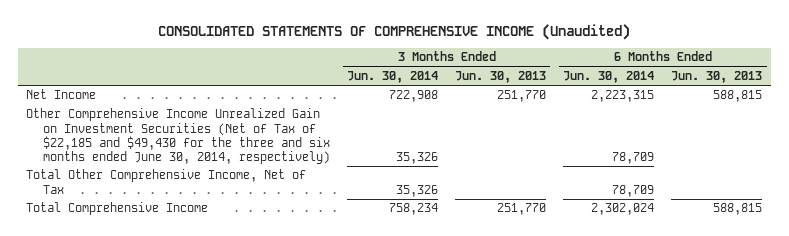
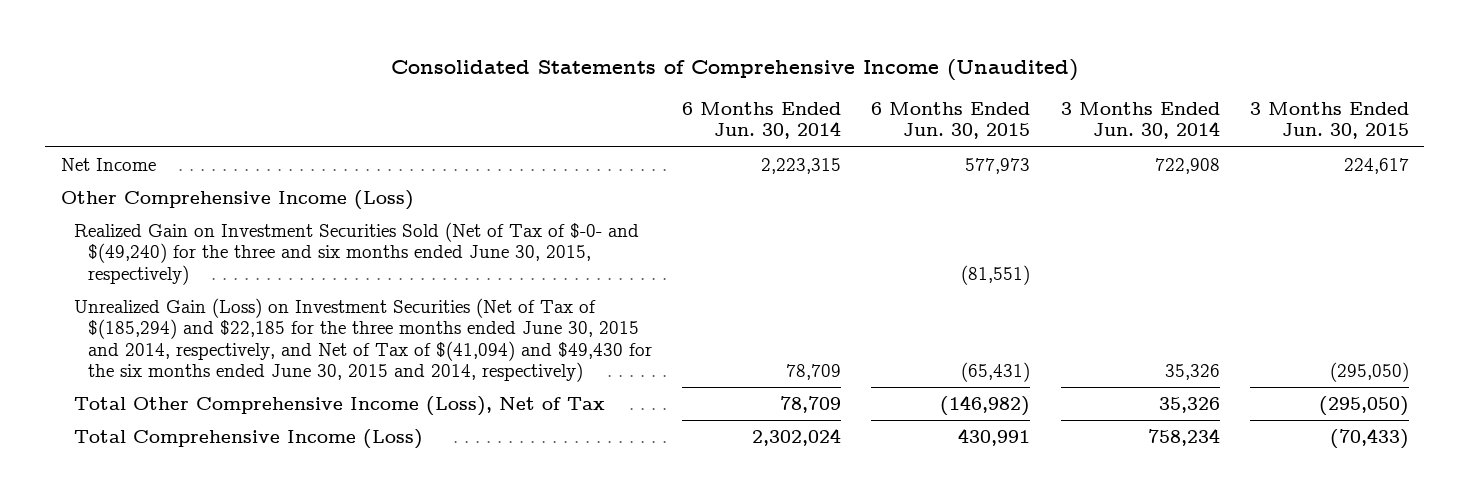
- CONSOLIDATED STATEMENTS OF COMPREHENSIVE INCOME (Unaudited)
+ Consolidated Statements of Comprehensive Income (Unaudited)
- | 3 Months Ended Jun. 30, 2014 | 3 Months Ended Jun. 30, 2013 | 6 Months Ended Jun. 30, 2014 | 6 Months Ended Jun. 30, 2013
+ | 6 Months Ended Jun. 30, 2014 | 6 Months Ended Jun. 30, 2015 | 3 Months Ended Jun. 30, 2014 | 3 Months Ended Jun. 30, 2015
- Other Comprehensive Income Unrealized Gain on Investment Securities (Net of Tax of $22,185 and $49,430 for the three and six months ended June 30, 2014, respectively) | 35,326 | | 78,709 |
- Total Other Comprehensive Income, Net of Tax | 35,326 | | 78,709 |
- Total Comprehensive Income | 758,234 | 251,770 | 2,302,024 | 588,815
+ Other Comprehensive Income (Loss)
+ Realized Gain on Investment Securities Sold (Net of Tax of $-0- and $(49,240) for the three and six months ended June 30, 2015, respectively) | | (81,551) | |
+ Unrealized Gain (Loss) on Investment Securities (Net of Tax of $(185,294) and $22,185 for the three months ended June 30, 2015 and 2014, respectively, and Net of Tax of $(41,094) and $49,430 for the six months ended June 30, 2015 and 2014, respectively) | 78,709 | (65,431) | 35,326 | (295,050)
+ Total Other Comprehensive Income (Loss), Net of Tax | 78,709 | (146,982) | 35,326 | (295,050)
+ Total Comprehensive Income (Loss) | 2,302,024 | 430,991 | 758,234 | (70,433)

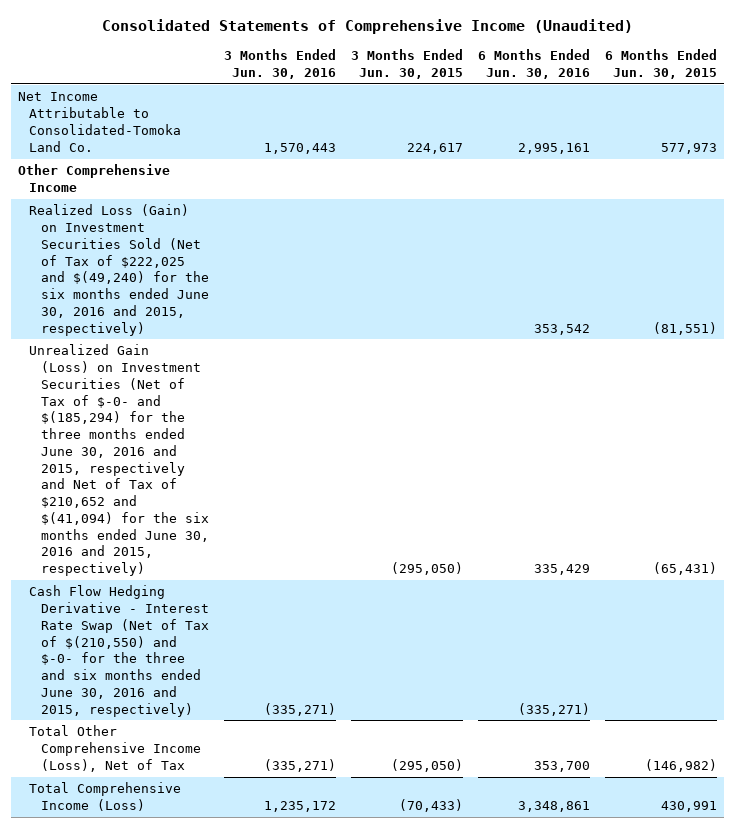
- | 6 Months Ended Jun. 30, 2014 | 6 Months Ended Jun. 30, 2015 | 3 Months Ended Jun. 30, 2014 | 3 Months Ended Jun. 30, 2015
+ | 3 Months Ended Jun. 30, 2016 | 3 Months Ended Jun. 30, 2015 | 6 Months Ended Jun. 30, 2016 | 6 Months Ended Jun. 30, 2015
- Net Income | 2,223,315 | 577,973 | 722,908 | 224,617
- Other Comprehensive Income (Loss)
- Realized Gain on Investment Securities Sold (Net of Tax of $-0- and $(49,240) for the three and six months ended June 30, 2015, respectively) | | (81,551) | |
- Unrealized Gain (Loss) on Investment Securities (Net of Tax of $(185,294) and $22,185 for the three months ended June 30, 2015 and 2014, respectively, and Net of Tax of $(41,094) and $49,430 for the six months ended June 30, 2015 and 2014, respectively) | 78,709 | (65,431) | 35,326 | (295,050)
+ Net Income Attributable to Consolidated-Tomoka Land Co. | 1,570,443 | 224,617 | 2,995,161 | 577,973
+ Other Comprehensive Income
+ Realized Loss (Gain) on Investment Securities Sold (Net of Tax of $222,025 and $(49,240) for the six months ended June 30, 2016 and 2015, respectively) | | | 353,542 | (81,551)
+ Unrealized Gain (Loss) on Investment Securities (Net of Tax of $-0- and $(185,294) for the three months ended June 30, 2016 and 2015, respectively and Net of Tax of $210,652 and $(41,094) for the six months ended June 30, 2016 and 2015, respectively) | | (295,050) | 335,429 | (65,431)
+ Cash Flow Hedging Derivative - Interest Rate Swap (Net of Tax of $(210,550) and $-0- for the three and six months ended June 30, 2016 and 2015, respectively) | (335,271) | | (335,271) |

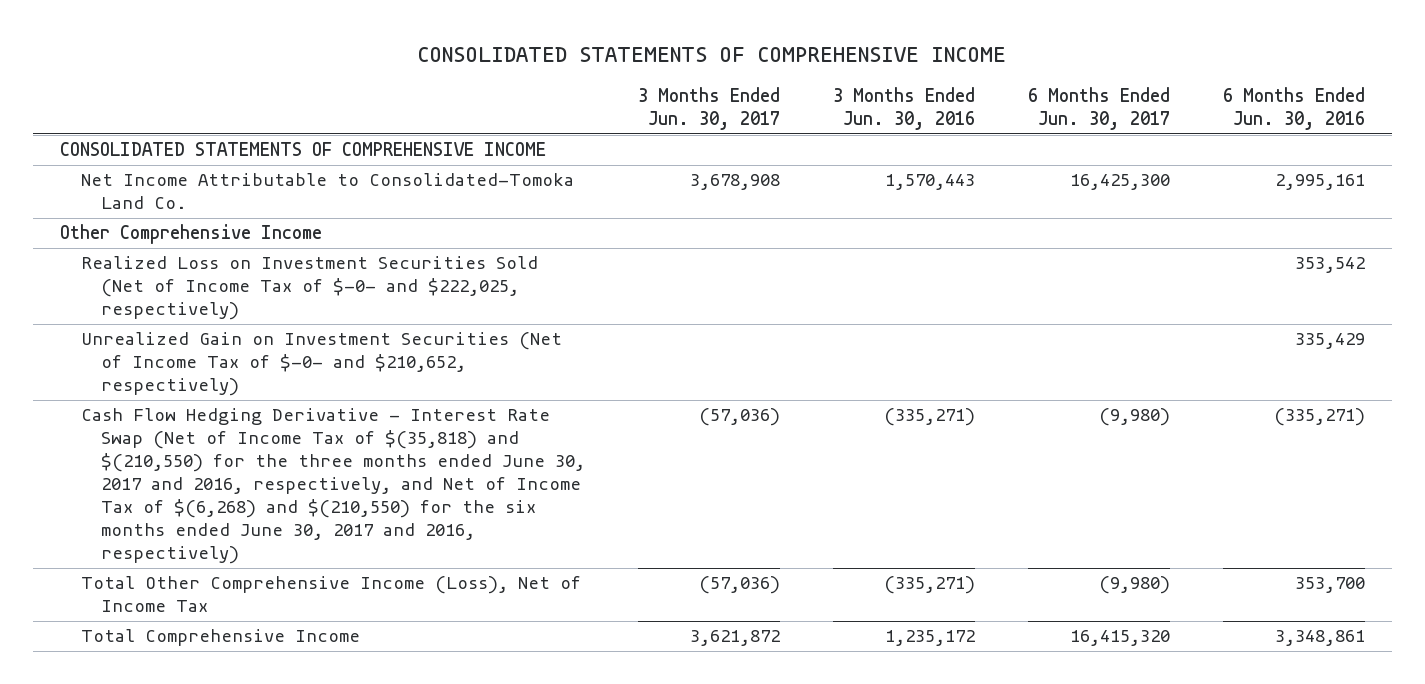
- Consolidated Statements of Comprehensive Income (Unaudited)
+ CONSOLIDATED STATEMENTS OF COMPREHENSIVE INCOME
- | 3 Months Ended Jun. 30, 2016 | 3 Months Ended Jun. 30, 2015 | 6 Months Ended Jun. 30, 2016 | 6 Months Ended Jun. 30, 2015
+ | 3 Months Ended Jun. 30, 2017 | 3 Months Ended Jun. 30, 2016 | 6 Months Ended Jun. 30, 2017 | 6 Months Ended Jun. 30, 2016
+ CONSOLIDATED STATEMENTS OF COMPREHENSIVE INCOME
- Realized Loss (Gain) on Investment Securities Sold (Net of Tax of $222,025 and $(49,240) for the six months ended June 30, 2016 and 2015, respectively) | | | 353,542 | (81,551)
- Unrealized Gain (Loss) on Investment Securities (Net of Tax of $-0- and $(185,294) for the three months ended June 30, 2016 and 2015, respectively and Net of Tax of $210,652 and $(41,094) for the six months ended June 30, 2016 and 2015, respectively) | | (295,050) | 335,429 | (65,431)
- Cash Flow Hedging Derivative - Interest Rate Swap (Net of Tax of $(210,550) and $-0- for the three and six months ended June 30, 2016 and 2015, respectively) | (335,271) | | (335,271) |
- Total Other Comprehensive Income (Loss), Net of Tax | (335,271) | (295,050) | 353,700 | (146,982)
- Total Comprehensive Income (Loss) | 1,235,172 | (70,433) | 3,348,861 | 430,991
+ Realized Loss on Investment Securities Sold (Net of Income Tax of $-0- and $222,025, respectively) | | | | 353,542
+ Unrealized Gain on Investment Securities (Net of Income Tax of $-0- and $210,652, respectively) | | | | 335,429
+ Cash Flow Hedging Derivative - Interest Rate Swap (Net of Income Tax of $(35,818) and $(210,550) for the three months ended June 30, 2017 and 2016, respectively, and Net of Income Tax of $(6,268) and $(210,550) for the six months ended June 30, 2017 and 2016, respectively) | (57,036) | (335,271) | (9,980) | (335,271)
+ Total Other Comprehensive Income (Loss), Net of Income Tax | (57,036) | (335,271) | (9,980) | 353,700
+ Total Comprehensive Income | 3,621,872 | 1,235,172 | 16,415,320 | 3,348,861

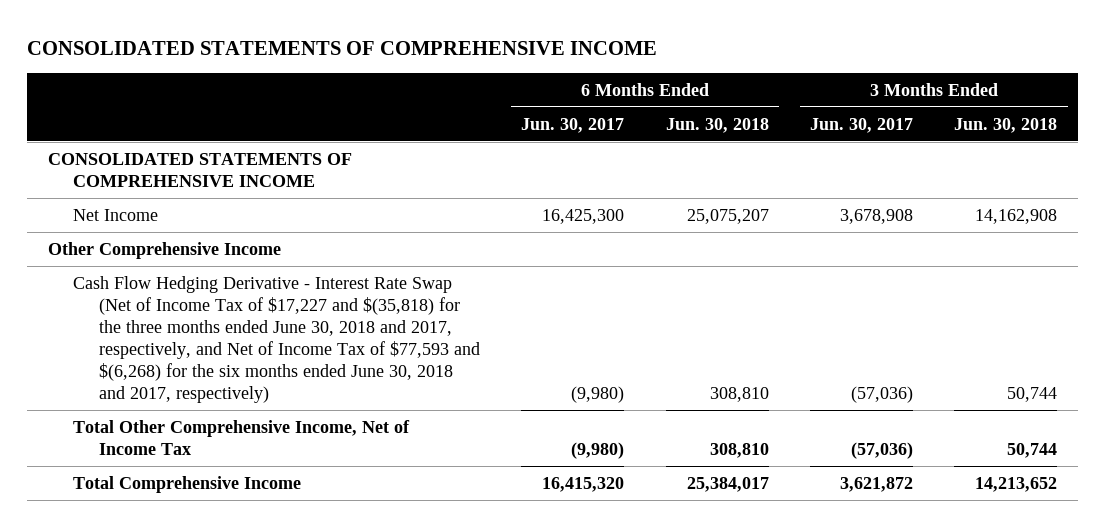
- | 3 Months Ended Jun. 30, 2017 | 3 Months Ended Jun. 30, 2016 | 6 Months Ended Jun. 30, 2017 | 6 Months Ended Jun. 30, 2016
+ | 6 Months Ended Jun. 30, 2017 | 6 Months Ended Jun. 30, 2018 | 3 Months Ended Jun. 30, 2017 | 3 Months Ended Jun. 30, 2018
- Net Income Attributable to Consolidated-Tomoka Land Co. | 3,678,908 | 1,570,443 | 16,425,300 | 2,995,161
+ Net Income | 16,425,300 | 25,075,207 | 3,678,908 | 14,162,908
- Realized Loss on Investment Securities Sold (Net of Income Tax of $-0- and $222,025, respectively) | | | | 353,542
- Unrealized Gain on Investment Securities (Net of Income Tax of $-0- and $210,652, respectively) | | | | 335,429
- Cash Flow Hedging Derivative - Interest Rate Swap (Net of Income Tax of $(35,818) and $(210,550) for the three months ended June 30, 2017 and 2016, respectively, and Net of Income Tax of $(6,268) and $(210,550) for the six months ended June 30, 2017 and 2016, respectively) | (57,036) | (335,271) | (9,980) | (335,271)
- Total Other Comprehensive Income (Loss), Net of Income Tax | (57,036) | (335,271) | (9,980) | 353,700
+ Cash Flow Hedging Derivative - Interest Rate Swap (Net of Income Tax of $17,227 and $(35,818) for the three months ended June 30, 2018 and 2017, respectively, and Net of Income Tax of $77,593 and $(6,268) for the six months ended June 30, 2018 and 2017, respectively) | (9,980) | 308,810 | (57,036) | 50,744
+ Total Other Comprehensive Income, Net of Income Tax | (9,980) | 308,810 | (57,036) | 50,744

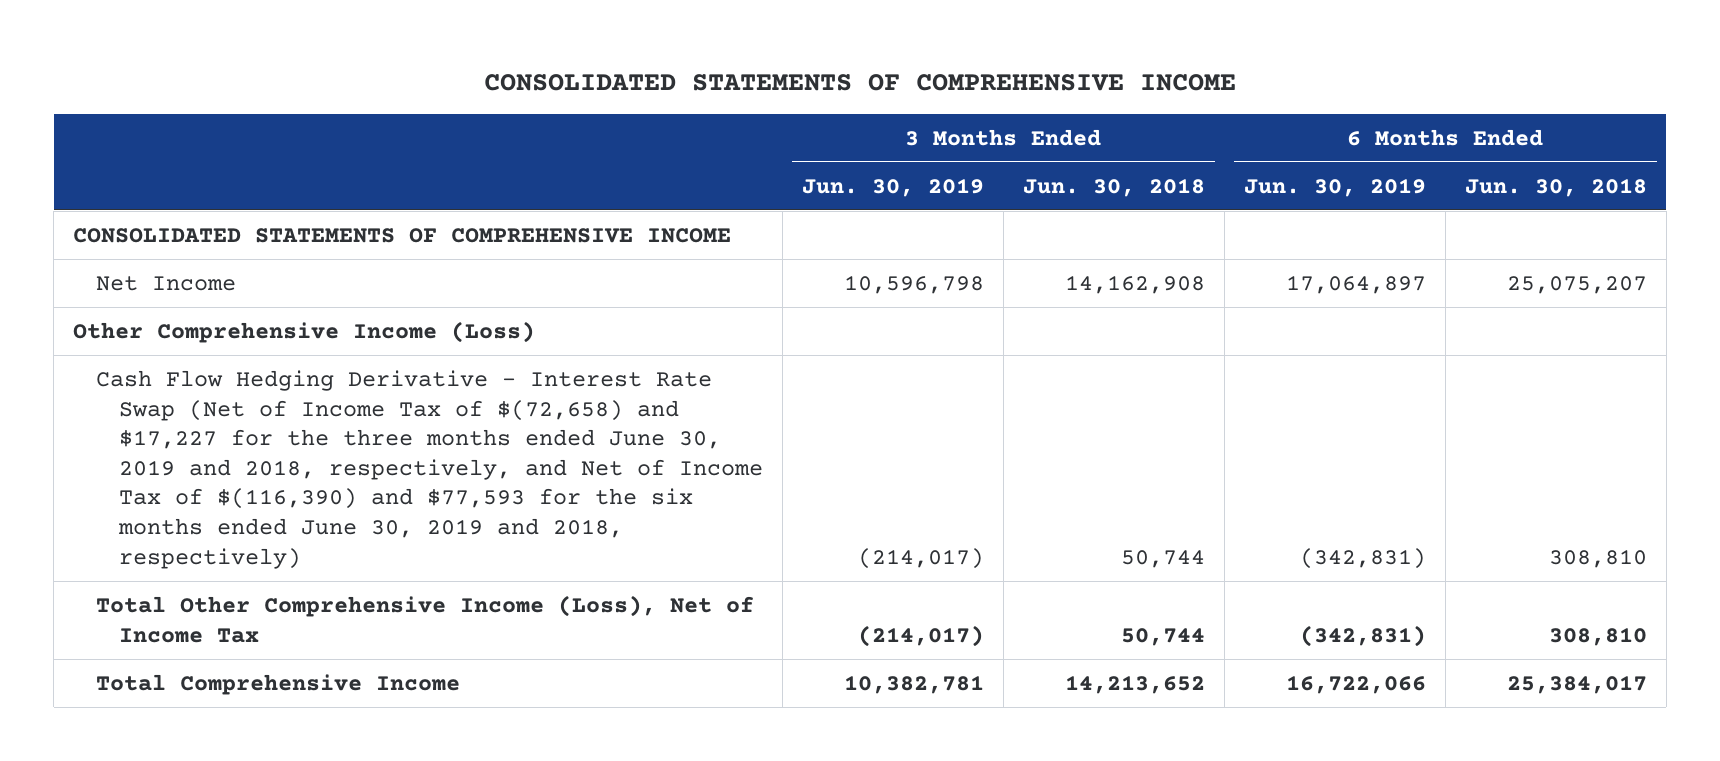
- | 6 Months Ended Jun. 30, 2017 | 6 Months Ended Jun. 30, 2018 | 3 Months Ended Jun. 30, 2017 | 3 Months Ended Jun. 30, 2018
+ | 3 Months Ended Jun. 30, 2019 | 3 Months Ended Jun. 30, 2018 | 6 Months Ended Jun. 30, 2019 | 6 Months Ended Jun. 30, 2018
- Other Comprehensive Income
- Cash Flow Hedging Derivative - Interest Rate Swap (Net of Income Tax of $17,227 and $(35,818) for the three months ended June 30, 2018 and 2017, respectively, and Net of Income Tax of $77,593 and $(6,268) for the six months ended June 30, 2018 and 2017, respectively) | (9,980) | 308,810 | (57,036) | 50,744
- Total Other Comprehensive Income, Net of Income Tax | (9,980) | 308,810 | (57,036) | 50,744
+ Other Comprehensive Income (Loss)
+ Cash Flow Hedging Derivative - Interest Rate Swap (Net of Income Tax of $(72,658) and $17,227 for the three months ended June 30, 2019 and 2018, respectively, and Net of Income Tax of $(116,390) and $77,593 for the six months ended June 30, 2019 and 2018, respectively) | (214,017) | 50,744 | (342,831) | 308,810
+ Total Other Comprehensive Income (Loss), Net of Income Tax | (214,017) | 50,744 | (342,831) | 308,810

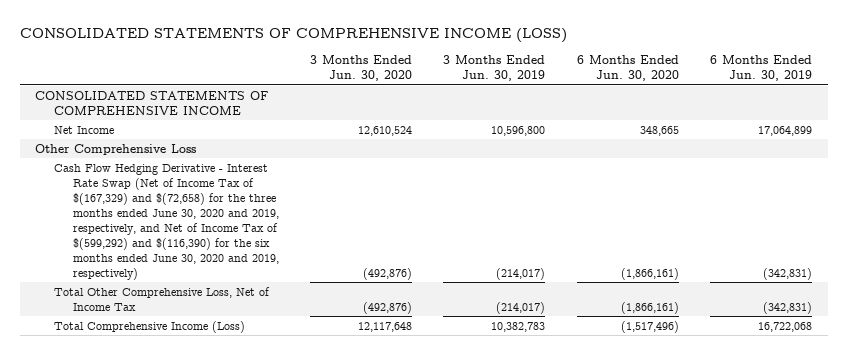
- CONSOLIDATED STATEMENTS OF COMPREHENSIVE INCOME
+ CONSOLIDATED STATEMENTS OF COMPREHENSIVE INCOME (LOSS)
- | 3 Months Ended Jun. 30, 2019 | 3 Months Ended Jun. 30, 2018 | 6 Months Ended Jun. 30, 2019 | 6 Months Ended Jun. 30, 2018
+ | 3 Months Ended Jun. 30, 2020 | 3 Months Ended Jun. 30, 2019 | 6 Months Ended Jun. 30, 2020 | 6 Months Ended Jun. 30, 2019
- Net Income | 10,596,798 | 14,162,908 | 17,064,897 | 25,075,207
- Other Comprehensive Income (Loss)
- Cash Flow Hedging Derivative - Interest Rate Swap (Net of Income Tax of $(72,658) and $17,227 for the three months ended June 30, 2019 and 2018, respectively, and Net of Income Tax of $(116,390) and $77,593 for the six months ended June 30, 2019 and 2018, respectively) | (214,017) | 50,744 | (342,831) | 308,810
- Total Other Comprehensive Income (Loss), Net of Income Tax | (214,017) | 50,744 | (342,831) | 308,810
- Total Comprehensive Income | 10,382,781 | 14,213,652 | 16,722,066 | 25,384,017
+ Net Income | 12,610,524 | 10,596,800 | 348,665 | 17,064,899
+ Other Comprehensive Loss
+ Cash Flow Hedging Derivative - Interest Rate Swap (Net of Income Tax of $(167,329) and $(72,658) for the three months ended June 30, 2020 and 2019, respectively, and Net of Income Tax of $(599,292) and $(116,390) for the six months ended June 30, 2020 and 2019, respectively) | (492,876) | (214,017) | (1,866,161) | (342,831)
+ Total Other Comprehensive Loss, Net of Income Tax | (492,876) | (214,017) | (1,866,161) | (342,831)
+ Total Comprehensive Income (Loss) | 12,117,648 | 10,382,783 | (1,517,496) | 16,722,068

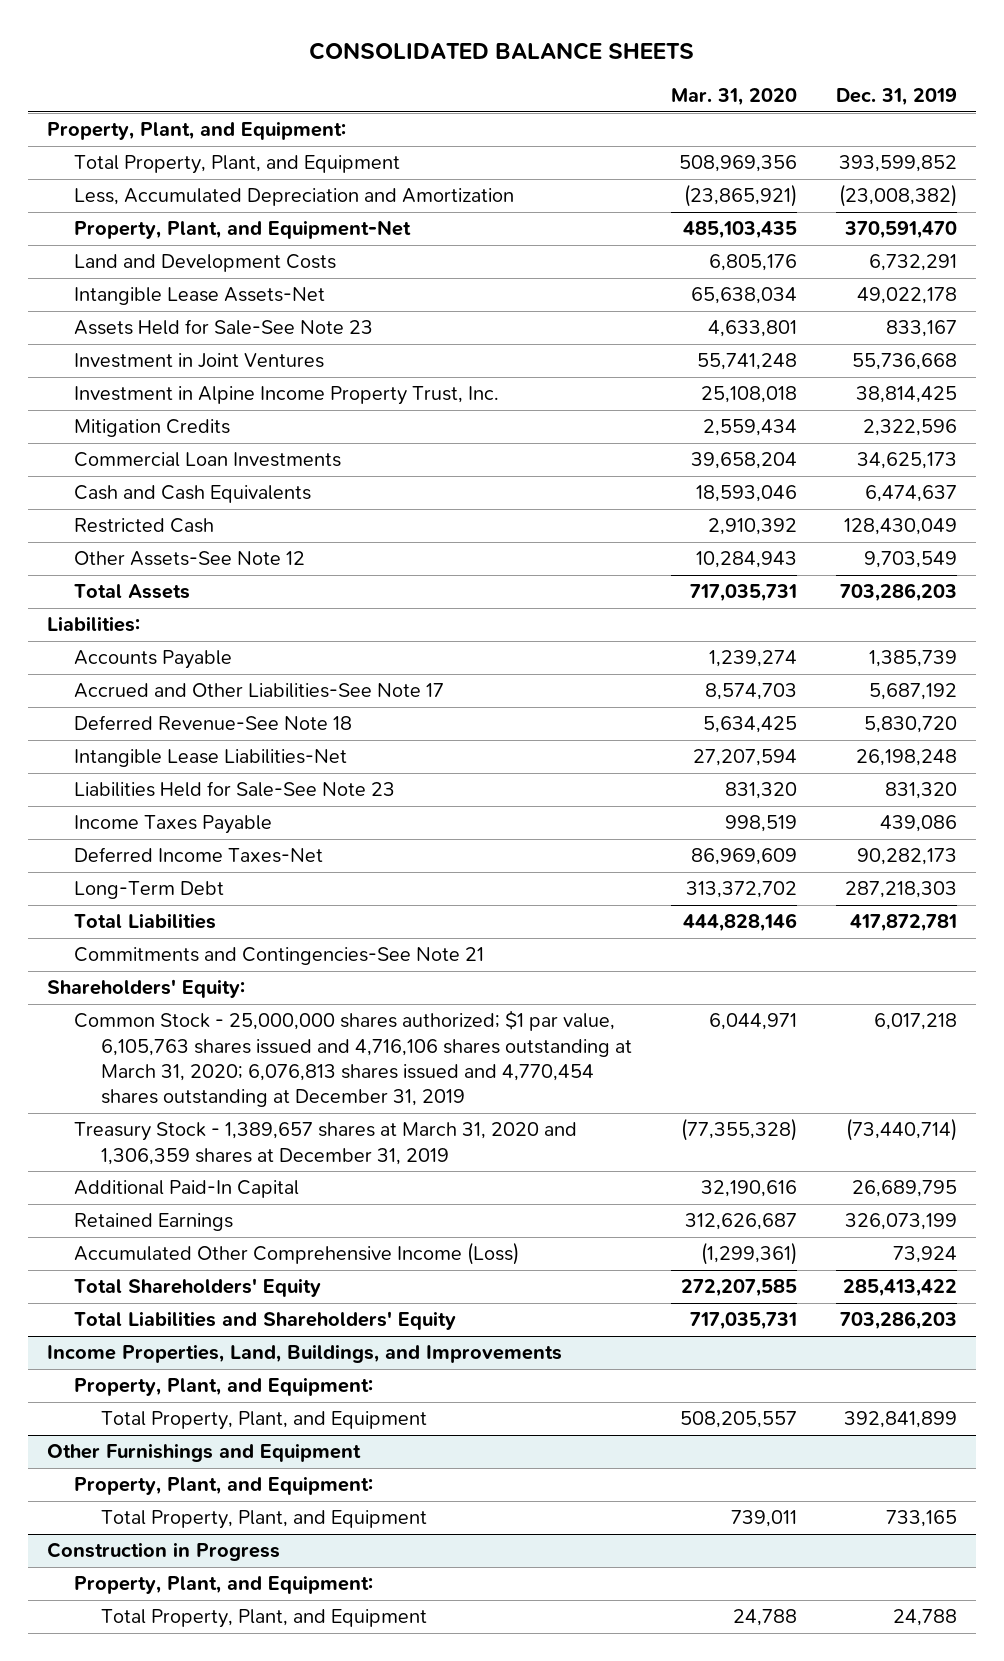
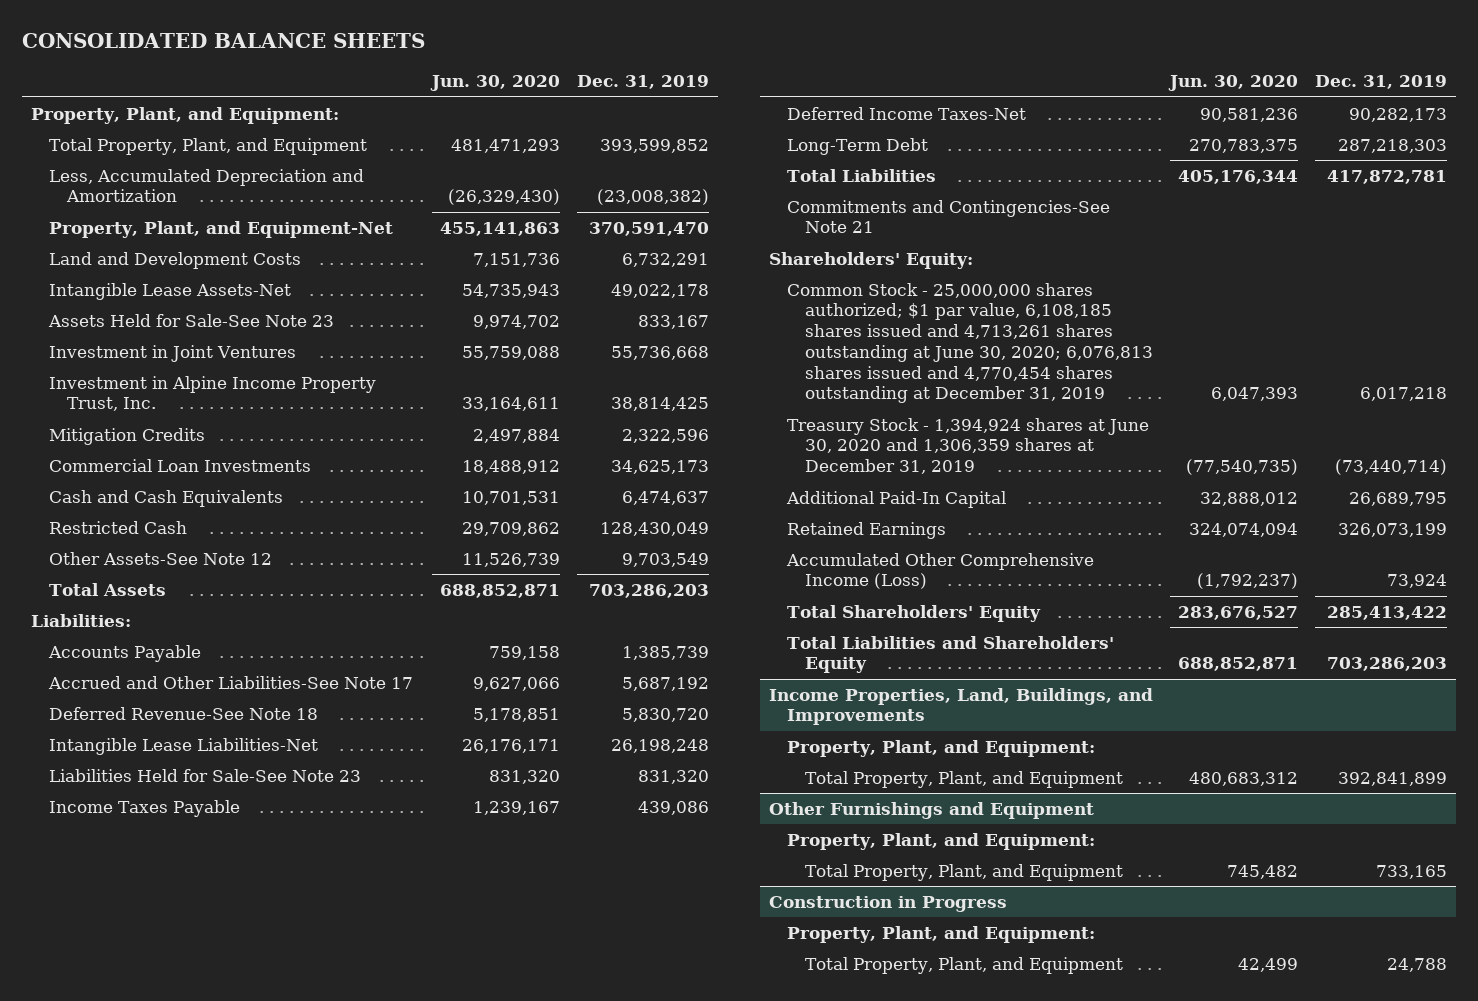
- | Mar. 31, 2020 | Dec. 31, 2019
+ | Jun. 30, 2020 | Dec. 31, 2019
- Common Stock - 25,000,000 shares authorized; $1 par value, 6,105,763 shares issued and 4,716,106 shares outstanding at March 31, 2020; 6,076,813 shares issued and 4,770,454 shares outstanding at December 31, 2019 | 6,044,971 | 6,017,218
- Treasury Stock - 1,389,657 shares at March 31, 2020 and 1,306,359 shares at December 31, 2019 | (77,355,328) | (73,440,714)
+ Common Stock - 25,000,000 shares authorized; $1 par value, 6,108,185 shares issued and 4,713,261 shares outstanding at June 30, 2020; 6,076,813 shares issued and 4,770,454 shares outstanding at December 31, 2019 | 6,047,393 | 6,017,218
+ Treasury Stock - 1,394,924 shares at June 30, 2020 and 1,306,359 shares at December 31, 2019 | (77,540,735) | (73,440,714)

